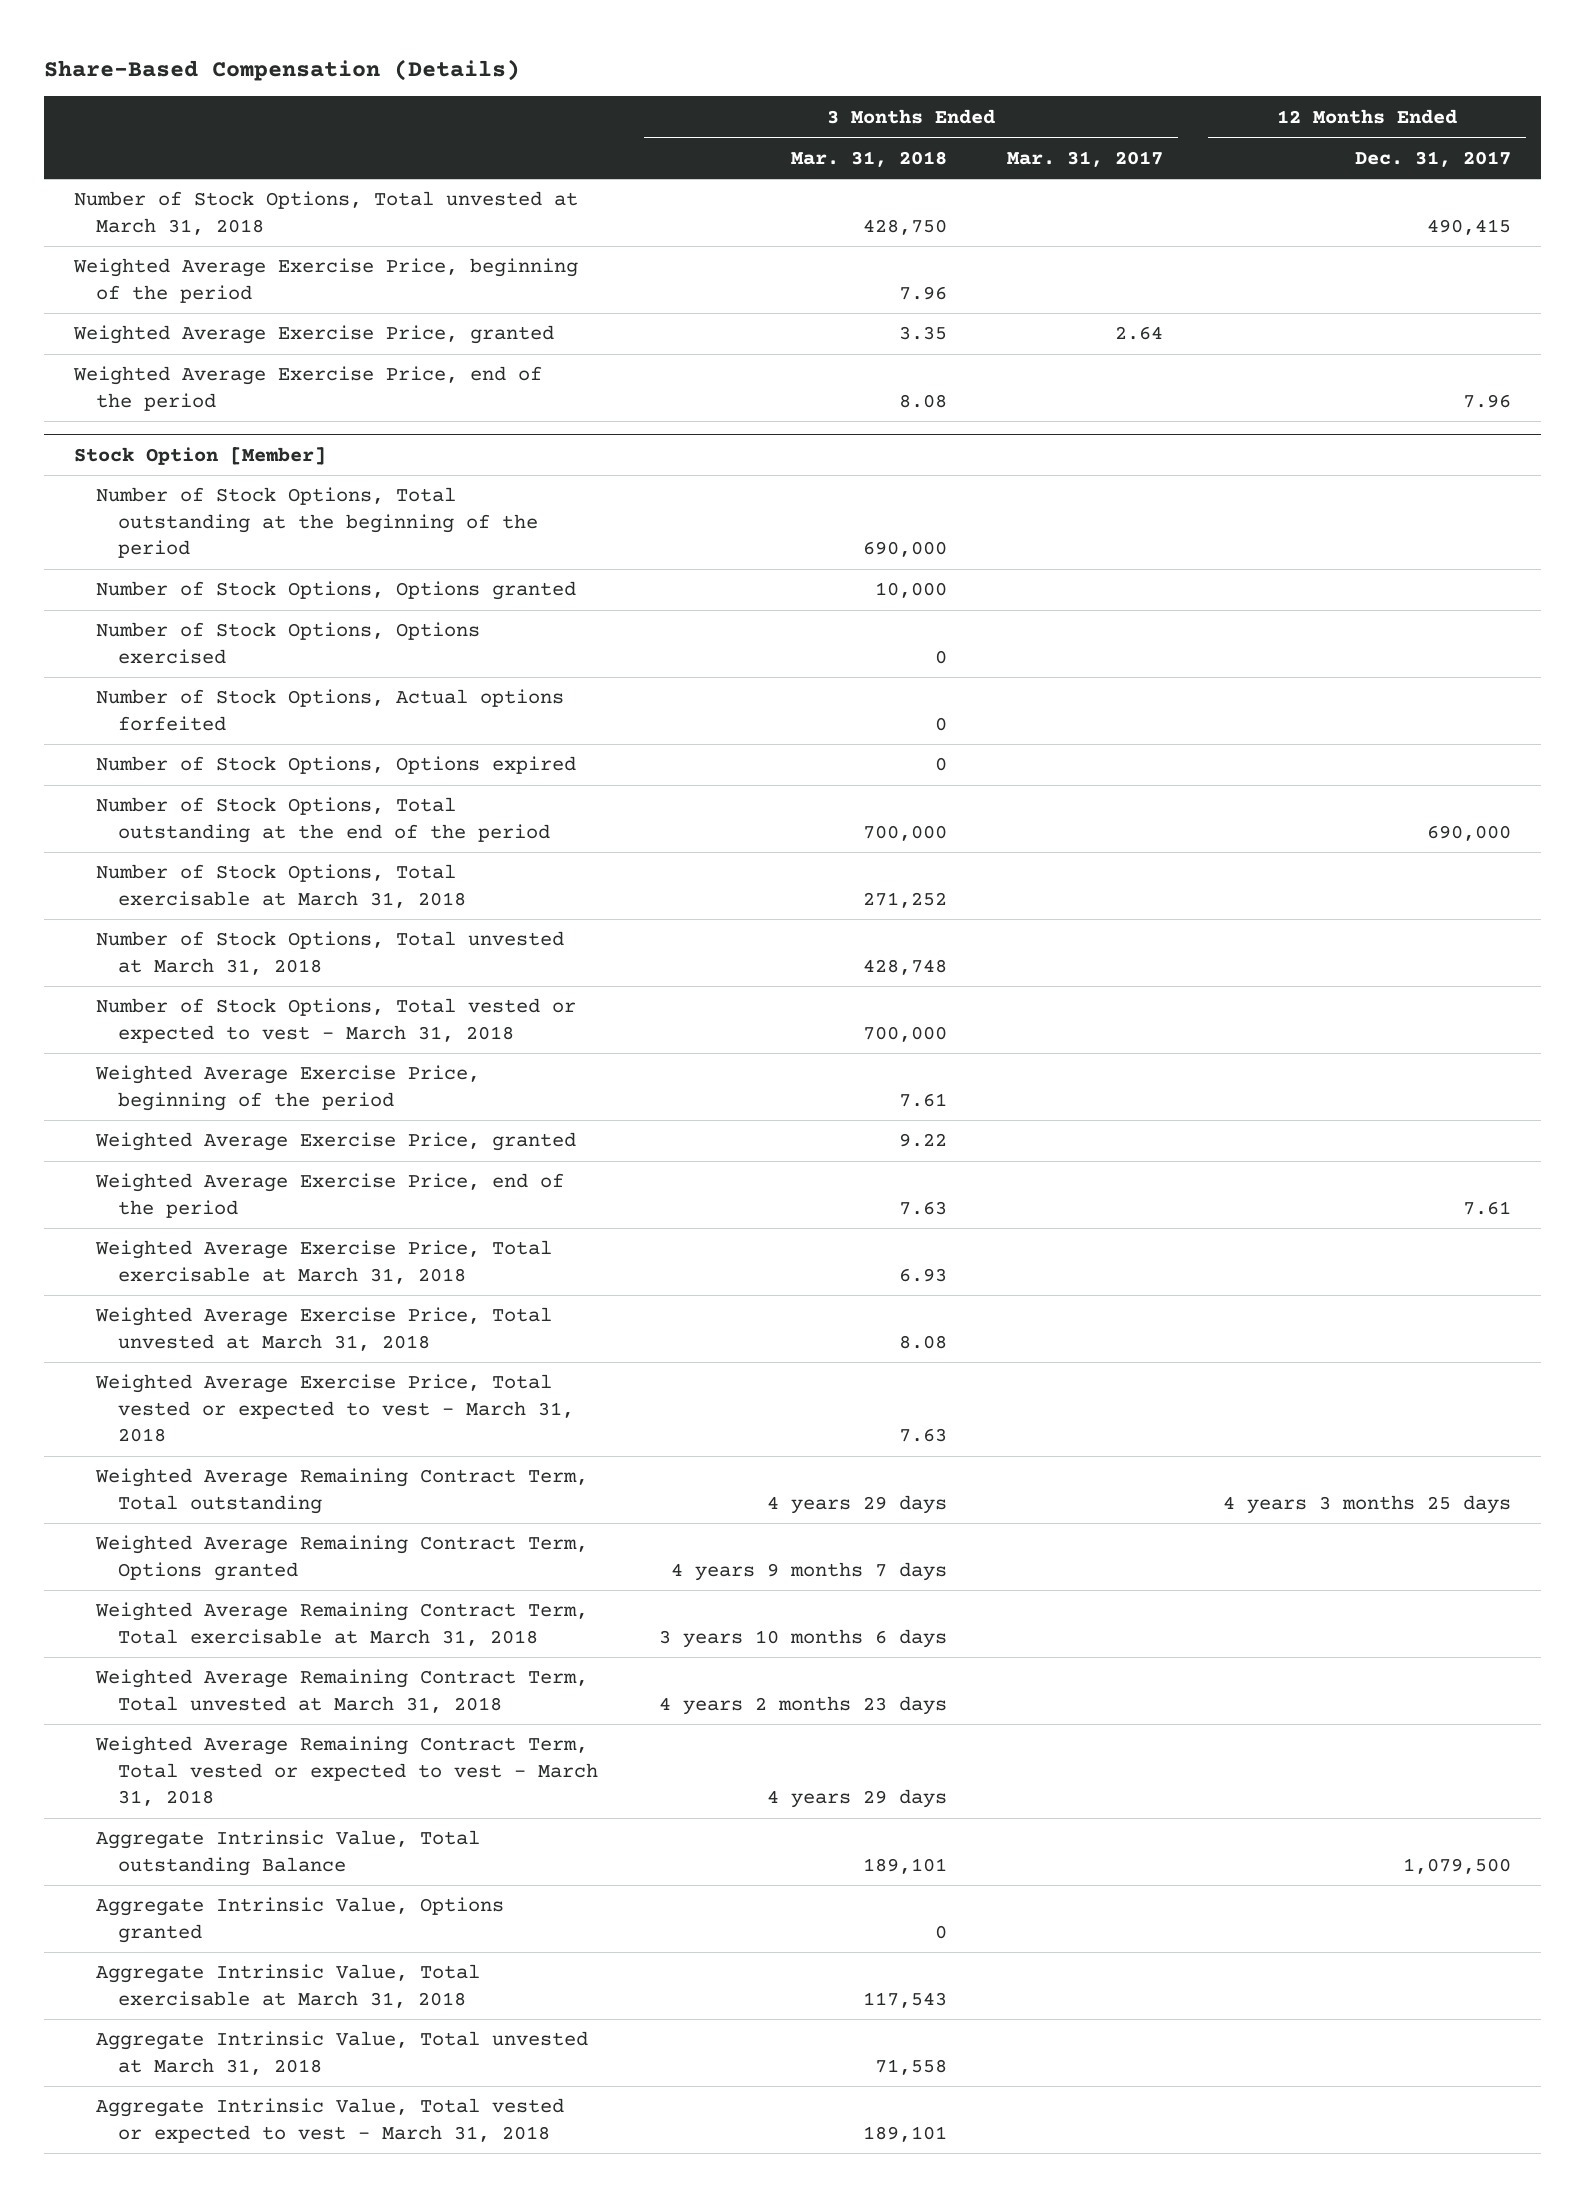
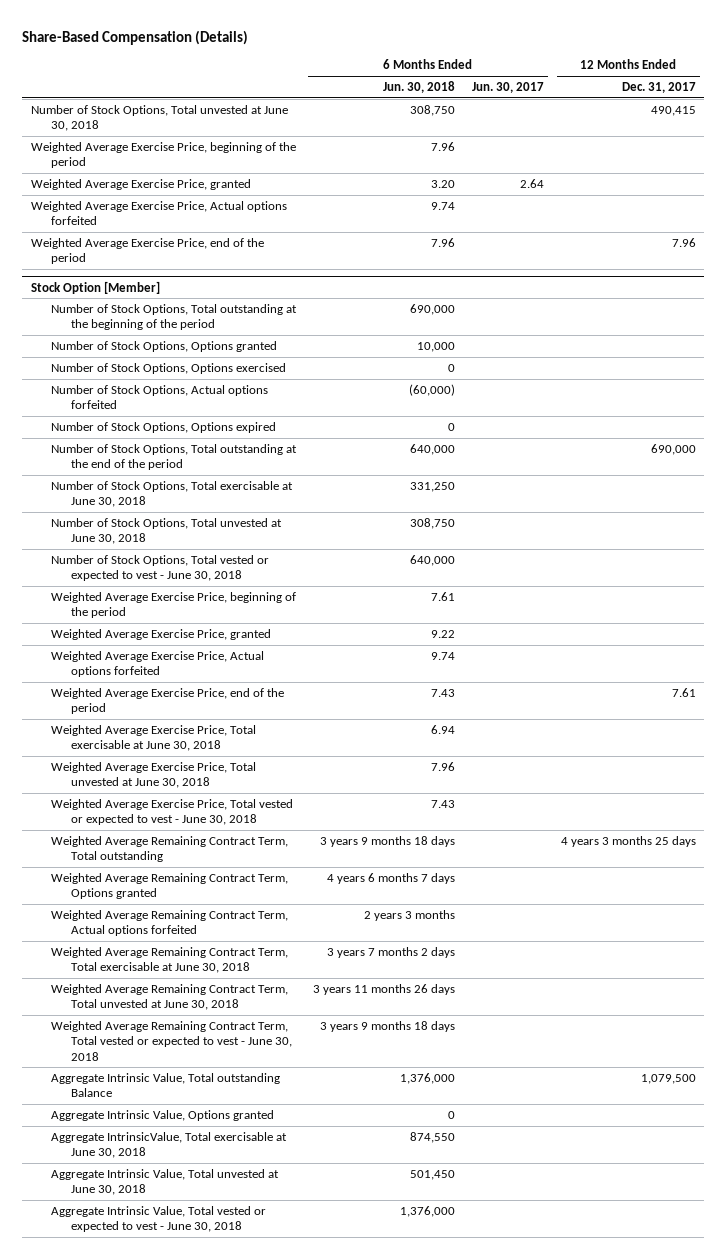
- | 3 Months Ended Mar. 31, 2018 | 3 Months Ended Mar. 31, 2017 | 12 Months Ended Dec. 31, 2017
+ | 6 Months Ended Jun. 30, 2018 | 6 Months Ended Jun. 30, 2017 | 12 Months Ended Dec. 31, 2017
- Number of Stock Options, Total unvested at March 31, 2018 | 428,750 | | 490,415
+ Number of Stock Options, Total unvested at June 30, 2018 | 308,750 | | 490,415
+ Weighted Average Exercise Price, Actual options forfeited | 9.74 | |
@ Stock Option [Member]
- Number of Stock Options, Total exercisable at March 31, 2018 | 271,252 | |
- Number of Stock Options, Total unvested at March 31, 2018 | 428,748 | |
- Number of Stock Options, Total vested or expected to vest - March 31, 2018 | 700,000 | |
+ Number of Stock Options, Total exercisable at June 30, 2018 | 331,250 | |
+ Number of Stock Options, Total unvested at June 30, 2018 | 308,750 | |
+ Number of Stock Options, Total vested or expected to vest - June 30, 2018 | 640,000 | |
+ Weighted Average Exercise Price, Actual options forfeited | 9.74 | |
- Weighted Average Exercise Price, Total exercisable at March 31, 2018 | 6.93 | |
- Weighted Average Exercise Price, Total unvested at March 31, 2018 | 8.08 | |
- Weighted Average Exercise Price, Total vested or expected to vest - March 31, 2018 | 7.63 | |
+ Weighted Average Exercise Price, Total exercisable at June 30, 2018 | 6.94 | |
+ Weighted Average Exercise Price, Total unvested at June 30, 2018 | 7.96 | |
+ Weighted Average Exercise Price, Total vested or expected to vest - June 30, 2018 | 7.43 | |
- Weighted Average Remaining Contract Term, Total exercisable at March 31, 2018 | 3 years 10 months 6 days | |
- Weighted Average Remaining Contract Term, Total unvested at March 31, 2018 | 4 years 2 months 23 days | |
- Weighted Average Remaining Contract Term, Total vested or expected to vest - March 31, 2018 | 4 years 29 days | |
+ Weighted Average Remaining Contract Term, Actual options forfeited | 2 years 3 months | |
+ Weighted Average Remaining Contract Term, Total exercisable at June 30, 2018 | 3 years 7 months 2 days | |
+ Weighted Average Remaining Contract Term, Total unvested at June 30, 2018 | 3 years 11 months 26 days | |
+ Weighted Average Remaining Contract Term, Total vested or expected to vest - June 30, 2018 | 3 years 9 months 18 days | |
- Aggregate Intrinsic Value, Total exercisable at March 31, 2018 | 117,543 | |
- Aggregate Intrinsic Value, Total unvested at March 31, 2018 | 71,558 | |
- Aggregate Intrinsic Value, Total vested or expected to vest - March 31, 2018 | 189,101 | |
+ Aggregate IntrinsicValue, Total exercisable at June 30, 2018 | 874,550 | |
+ Aggregate Intrinsic Value, Total unvested at June 30, 2018 | 501,450 | |
+ Aggregate Intrinsic Value, Total vested or expected to vest - June 30, 2018 | 1,376,000 | |

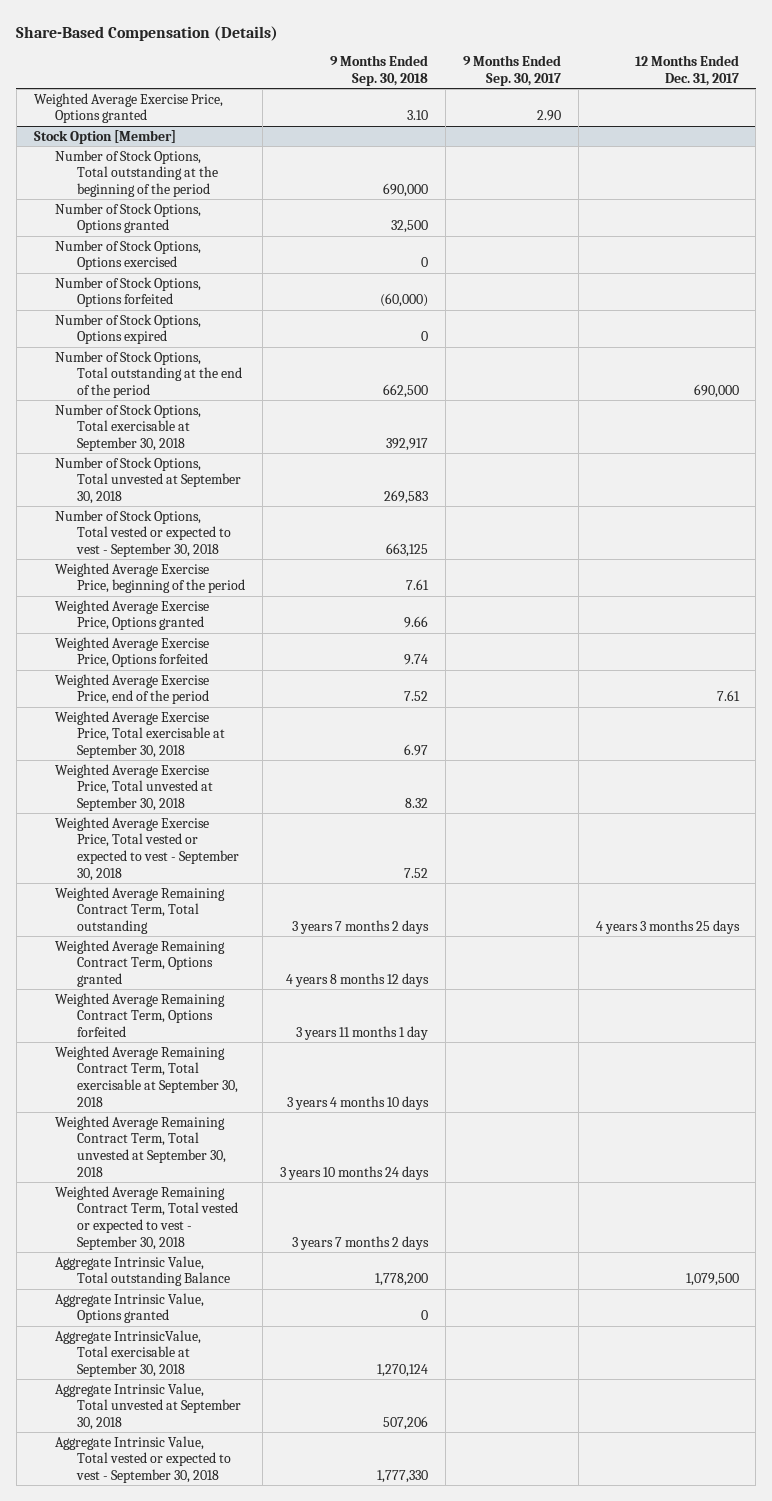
- | 6 Months Ended Jun. 30, 2018 | 6 Months Ended Jun. 30, 2017 | 12 Months Ended Dec. 31, 2017
+ | 9 Months Ended Sep. 30, 2018 | 9 Months Ended Sep. 30, 2017 | 12 Months Ended Dec. 31, 2017
- Number of Stock Options, Total unvested at June 30, 2018 | 308,750 | | 490,415
- Weighted Average Exercise Price, beginning of the period | 7.96 | |
- Weighted Average Exercise Price, granted | 3.20 | 2.64 |
- Weighted Average Exercise Price, Actual options forfeited | 9.74 | |
- Weighted Average Exercise Price, end of the period | 7.96 | | 7.96
+ Weighted Average Exercise Price, Options granted | 3.10 | 2.90 |
@ Stock Option [Member]
- Number of Stock Options, Actual options forfeited | (60,000) | |
+ Number of Stock Options, Options forfeited | (60,000) | |
- Number of Stock Options, Total exercisable at June 30, 2018 | 331,250 | |
- Number of Stock Options, Total unvested at June 30, 2018 | 308,750 | |
- Number of Stock Options, Total vested or expected to vest - June 30, 2018 | 640,000 | |
+ Number of Stock Options, Total exercisable at September 30, 2018 | 392,917 | |
+ Number of Stock Options, Total unvested at September 30, 2018 | 269,583 | |
+ Number of Stock Options, Total vested or expected to vest - September 30, 2018 | 663,125 | |
- Weighted Average Exercise Price, granted | 9.22 | |
- Weighted Average Exercise Price, Actual options forfeited | 9.74 | |
+ Weighted Average Exercise Price, Options granted | 9.66 | |
+ Weighted Average Exercise Price, Options forfeited | 9.74 | |
- Weighted Average Exercise Price, Total exercisable at June 30, 2018 | 6.94 | |
- Weighted Average Exercise Price, Total unvested at June 30, 2018 | 7.96 | |
- Weighted Average Exercise Price, Total vested or expected to vest - June 30, 2018 | 7.43 | |
+ Weighted Average Exercise Price, Total exercisable at September 30, 2018 | 6.97 | |
+ Weighted Average Exercise Price, Total unvested at September 30, 2018 | 8.32 | |
+ Weighted Average Exercise Price, Total vested or expected to vest - September 30, 2018 | 7.52 | |
- Weighted Average Remaining Contract Term, Actual options forfeited | 2 years 3 months | |
- Weighted Average Remaining Contract Term, Total exercisable at June 30, 2018 | 3 years 7 months 2 days | |
- Weighted Average Remaining Contract Term, Total unvested at June 30, 2018 | 3 years 11 months 26 days | |
- Weighted Average Remaining Contract Term, Total vested or expected to vest - June 30, 2018 | 3 years 9 months 18 days | |
+ Weighted Average Remaining Contract Term, Options forfeited | 3 years 11 months 1 day | |
+ Weighted Average Remaining Contract Term, Total exercisable at September 30, 2018 | 3 years 4 months 10 days | |
+ Weighted Average Remaining Contract Term, Total unvested at September 30, 2018 | 3 years 10 months 24 days | |
+ Weighted Average Remaining Contract Term, Total vested or expected to vest - September 30, 2018 | 3 years 7 months 2 days | |
- Aggregate IntrinsicValue, Total exercisable at June 30, 2018 | 874,550 | |
- Aggregate Intrinsic Value, Total unvested at June 30, 2018 | 501,450 | |
- Aggregate Intrinsic Value, Total vested or expected to vest - June 30, 2018 | 1,376,000 | |
+ Aggregate IntrinsicValue, Total exercisable at September 30, 2018 | 1,270,124 | |
+ Aggregate Intrinsic Value, Total unvested at September 30, 2018 | 507,206 | |
+ Aggregate Intrinsic Value, Total vested or expected to vest - September 30, 2018 | 1,777,330 | |

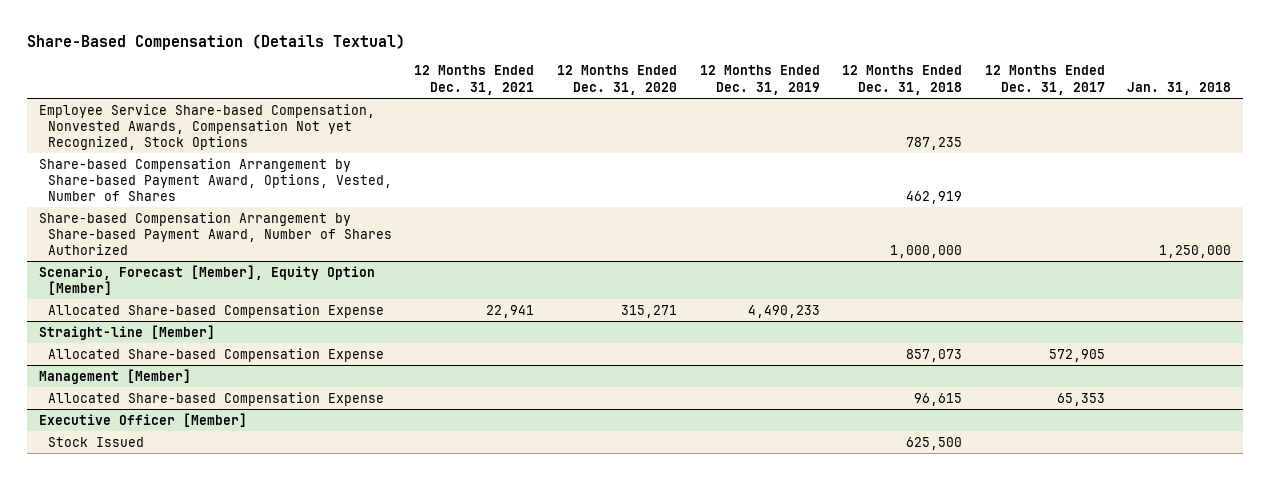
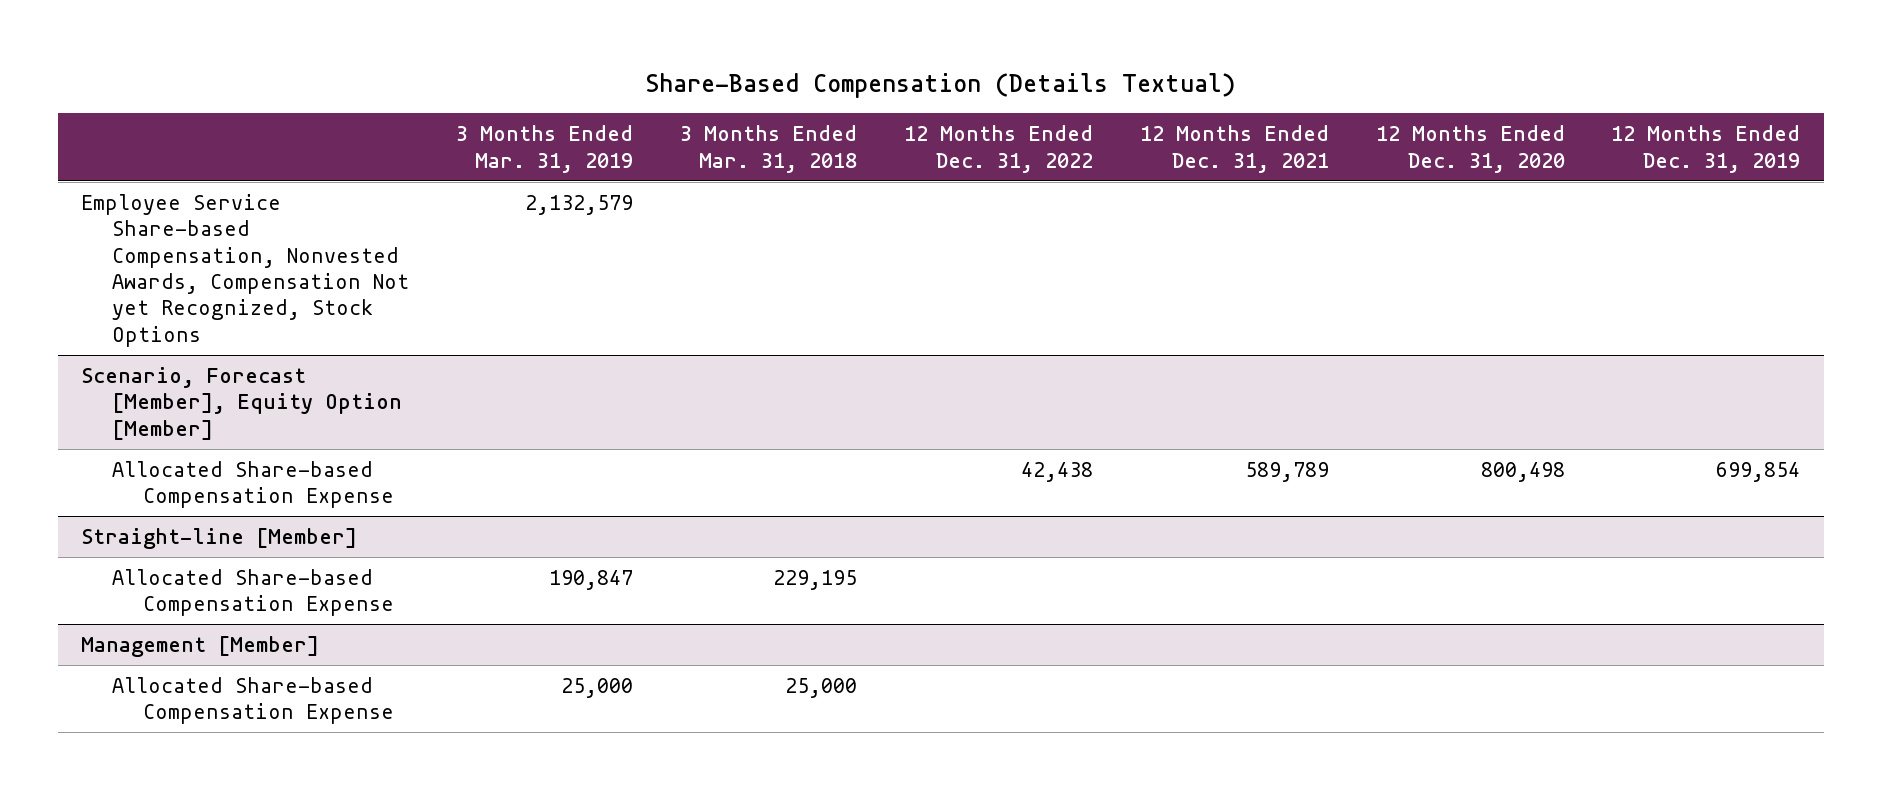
- | 12 Months Ended Dec. 31, 2021 | 12 Months Ended Dec. 31, 2020 | 12 Months Ended Dec. 31, 2019 | 12 Months Ended Dec. 31, 2018 | 12 Months Ended Dec. 31, 2017 | Jan. 31, 2018
+ | 3 Months Ended Mar. 31, 2019 | 3 Months Ended Mar. 31, 2018 | 12 Months Ended Dec. 31, 2022 | 12 Months Ended Dec. 31, 2021 | 12 Months Ended Dec. 31, 2020 | 12 Months Ended Dec. 31, 2019
- Share-based Compensation Arrangement by Share-based Payment Award, Options, Vested, Number of Shares | | | | 462,919 | |
- Share-based Compensation Arrangement by Share-based Payment Award, Number of Shares Authorized | | | | 1,000,000 | | 1,250,000
@ Scenario, Forecast [Member], Equity Option [Member]
- Allocated Share-based Compensation Expense | 22,941 | 315,271 | 4,490,233 | | |
+ Allocated Share-based Compensation Expense | | | 42,438 | 589,789 | 800,498 | 699,854
- Executive Officer [Member]
- Stock Issued | | | | 625,500 | |

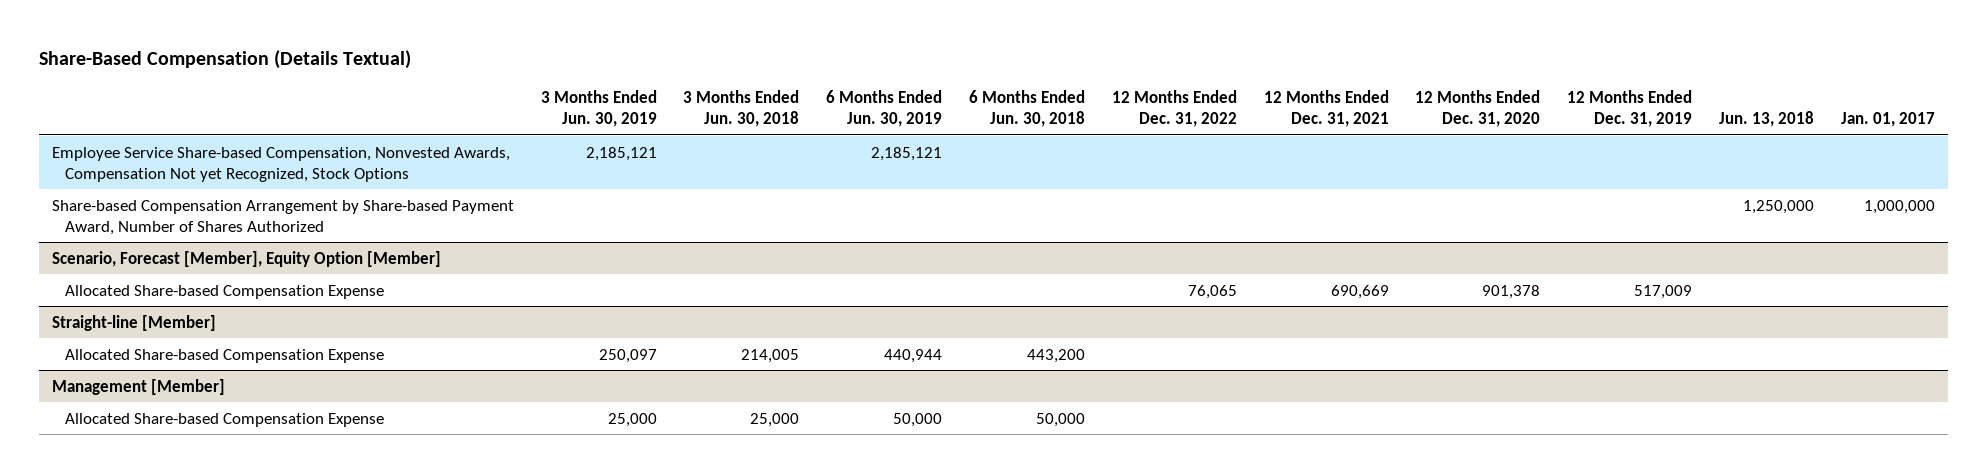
- | 3 Months Ended Mar. 31, 2019 | 3 Months Ended Mar. 31, 2018 | 12 Months Ended Dec. 31, 2022 | 12 Months Ended Dec. 31, 2021 | 12 Months Ended Dec. 31, 2020 | 12 Months Ended Dec. 31, 2019
+ | 3 Months Ended Jun. 30, 2019 | 3 Months Ended Jun. 30, 2018 | 6 Months Ended Jun. 30, 2019 | 6 Months Ended Jun. 30, 2018 | 12 Months Ended Dec. 31, 2022 | 12 Months Ended Dec. 31, 2021 | 12 Months Ended Dec. 31, 2020 | 12 Months Ended Dec. 31, 2019 | Jun. 13, 2018 | Jan. 01, 2017
+ Share-based Compensation Arrangement by Share-based Payment Award, Number of Shares Authorized | | | | | | | | | 1,250,000 | 1,000,000
@ Scenario, Forecast [Member], Equity Option [Member]
- Allocated Share-based Compensation Expense | | | 42,438 | 589,789 | 800,498 | 699,854
+ Allocated Share-based Compensation Expense | | | | | 76,065 | 690,669 | 901,378 | 517,009 | |

